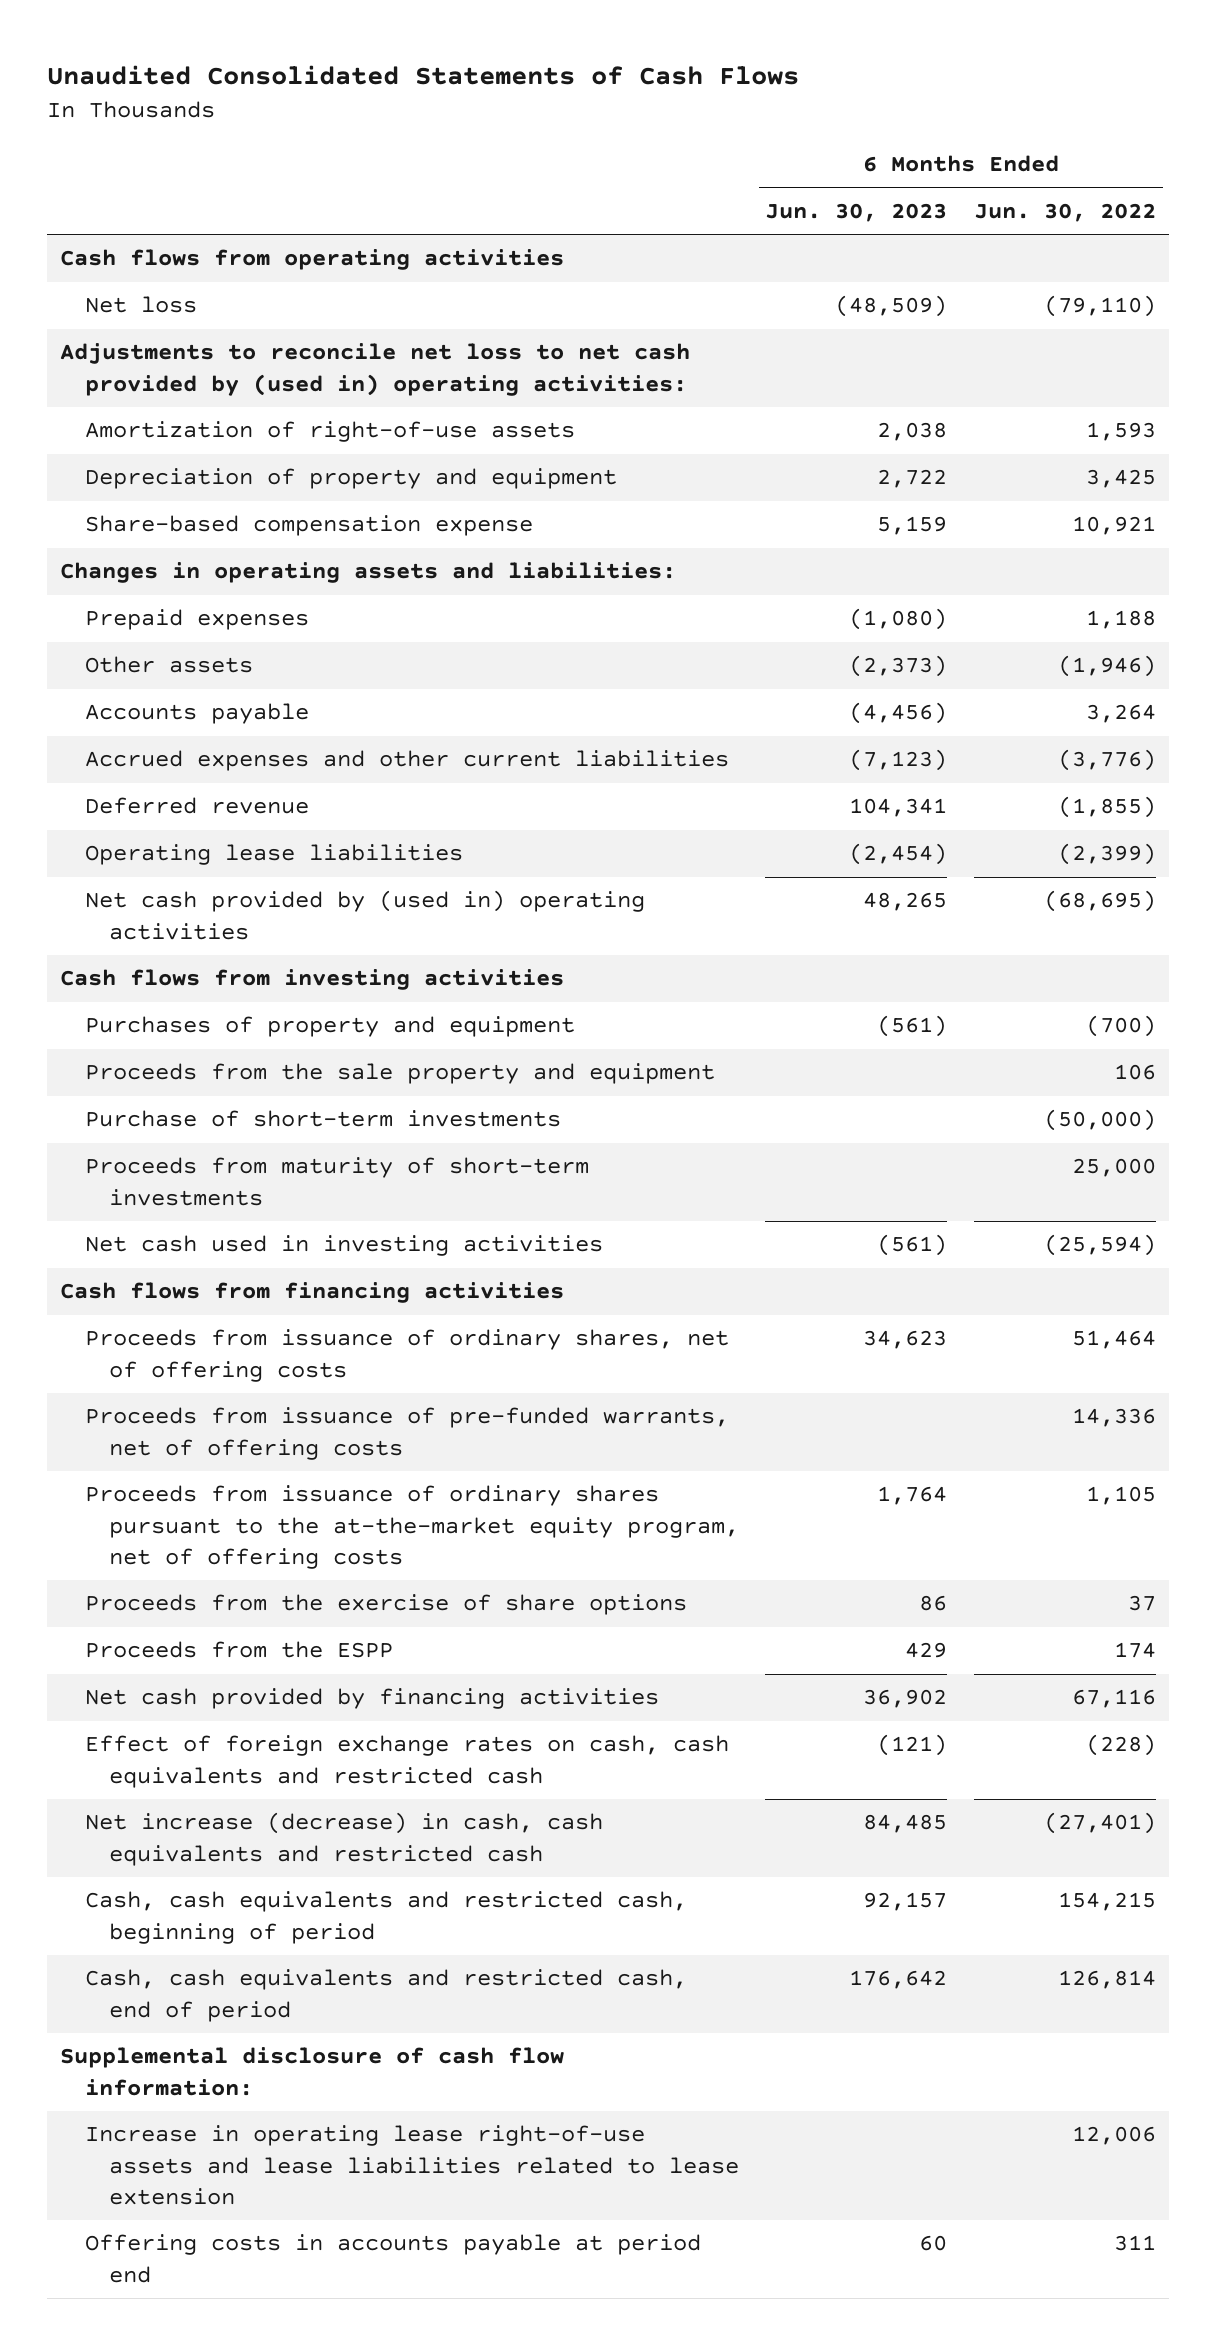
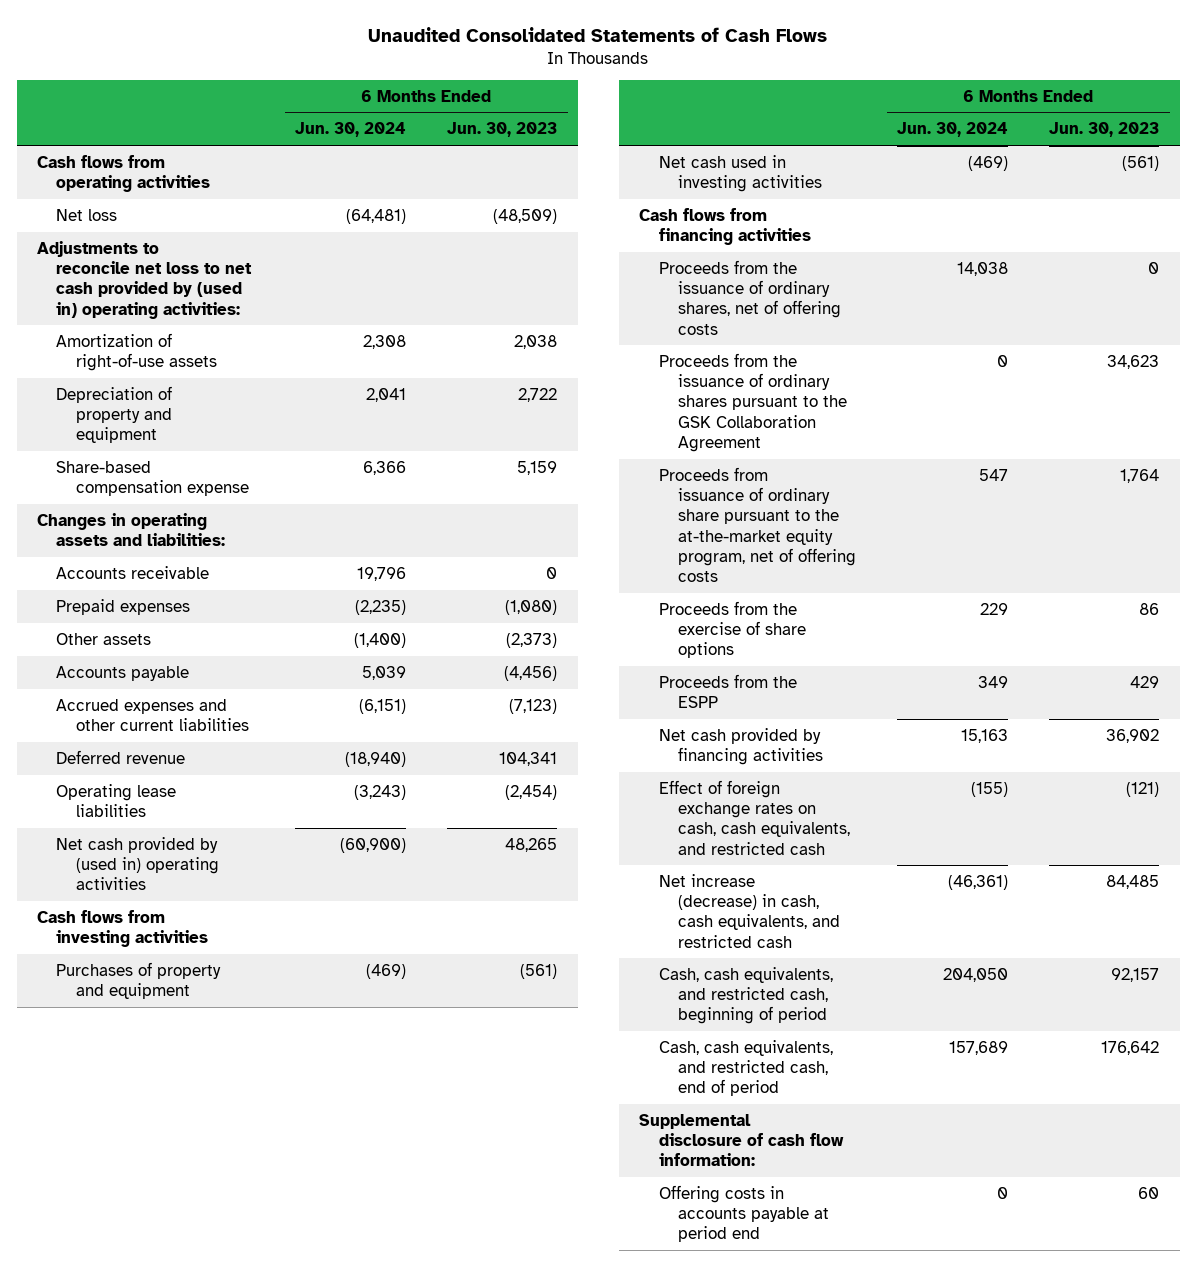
- | 6 Months Ended Jun. 30, 2023 | 6 Months Ended Jun. 30, 2022
+ | 6 Months Ended Jun. 30, 2024 | 6 Months Ended Jun. 30, 2023
+ Accounts receivable | 19,796 | 0
- Proceeds from the sale property and equipment | | 106
- Purchase of short-term investments | | (50,000)
- Proceeds from maturity of short-term investments | | 25,000
- Proceeds from issuance of ordinary shares, net of offering costs | 34,623 | 51,464
- Proceeds from issuance of pre-funded warrants, net of offering costs | | 14,336
- Proceeds from issuance of ordinary shares pursuant to the at-the-market equity program, net of offering costs | 1,764 | 1,105
+ Proceeds from the issuance of ordinary shares, net of offering costs | 14,038 | 0
+ Proceeds from the issuance of ordinary shares pursuant to the GSK Collaboration Agreement | 0 | 34,623
+ Proceeds from issuance of ordinary share pursuant to the at-the-market equity program, net of offering costs | 547 | 1,764
- Effect of foreign exchange rates on cash, cash equivalents and restricted cash | (121) | (228)
- Net increase (decrease) in cash, cash equivalents and restricted cash | 84,485 | (27,401)
- Cash, cash equivalents and restricted cash, beginning of period | 92,157 | 154,215
- Cash, cash equivalents and restricted cash, end of period | 176,642 | 126,814
+ Effect of foreign exchange rates on cash, cash equivalents, and restricted cash | (155) | (121)
+ Net increase (decrease) in cash, cash equivalents, and restricted cash | (46,361) | 84,485
+ Cash, cash equivalents, and restricted cash, beginning of period | 204,050 | 92,157
+ Cash, cash equivalents, and restricted cash, end of period | 157,689 | 176,642
- Increase in operating lease right-of-use assets and lease liabilities related to lease extension | | 12,006

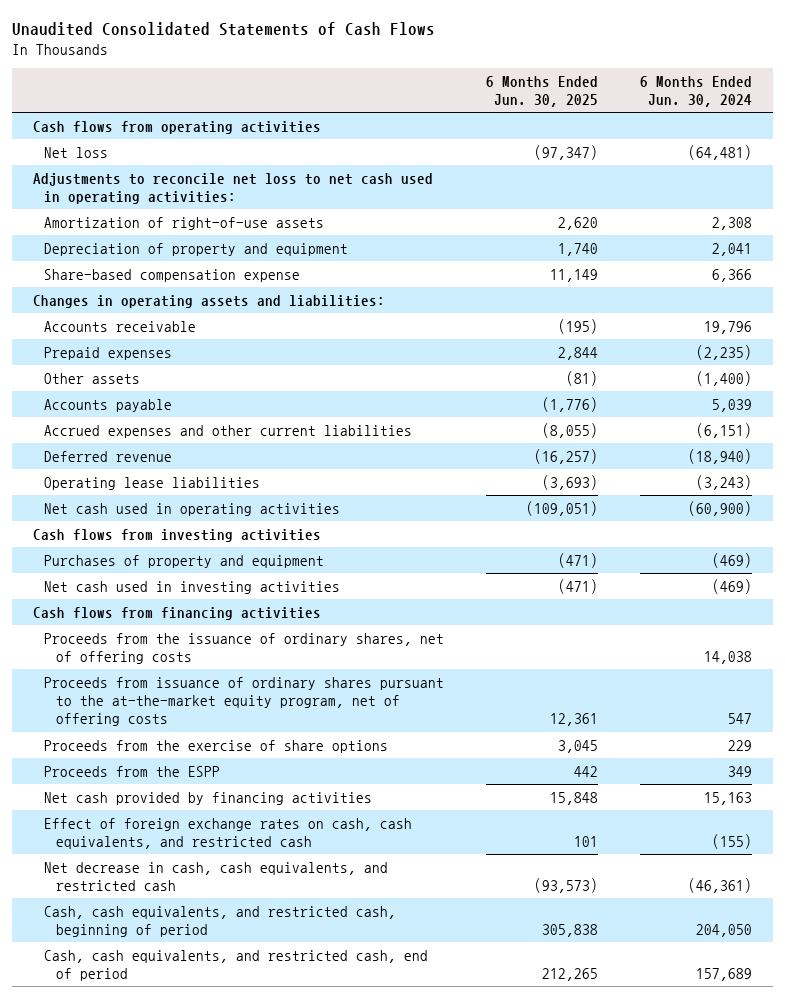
- | 6 Months Ended Jun. 30, 2024 | 6 Months Ended Jun. 30, 2023
+ | 6 Months Ended Jun. 30, 2025 | 6 Months Ended Jun. 30, 2024
- Adjustments to reconcile net loss to net cash provided by (used in) operating activities:
+ Adjustments to reconcile net loss to net cash used in operating activities:
- Net cash provided by (used in) operating activities | (60,900) | 48,265
+ Net cash used in operating activities | (109,051) | (60,900)
- Proceeds from the issuance of ordinary shares pursuant to the GSK Collaboration Agreement | 0 | 34,623
- Proceeds from issuance of ordinary share pursuant to the at-the-market equity program, net of offering costs | 547 | 1,764
+ Proceeds from issuance of ordinary shares pursuant to the at-the-market equity program, net of offering costs | 12,361 | 547
- Net increase (decrease) in cash, cash equivalents, and restricted cash | (46,361) | 84,485
+ Net decrease in cash, cash equivalents, and restricted cash | (93,573) | (46,361)
- Supplemental disclosure of cash flow information:
- Offering costs in accounts payable at period end | 0 | 60

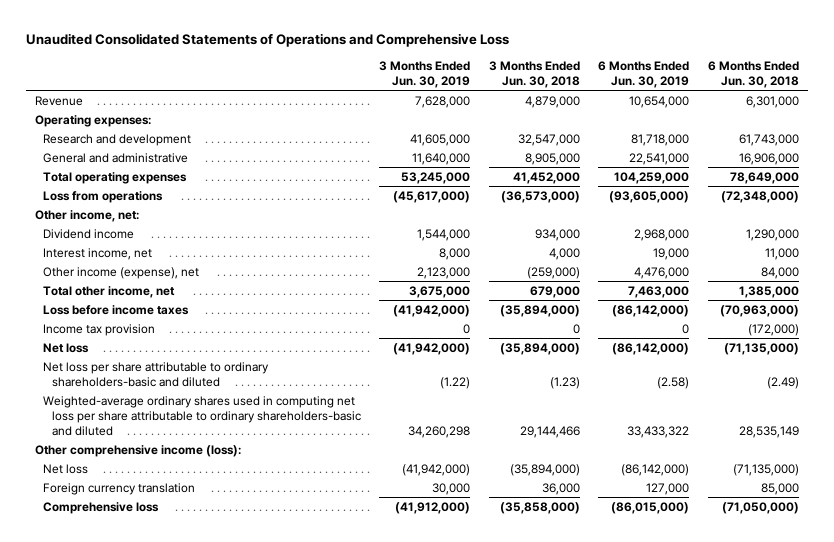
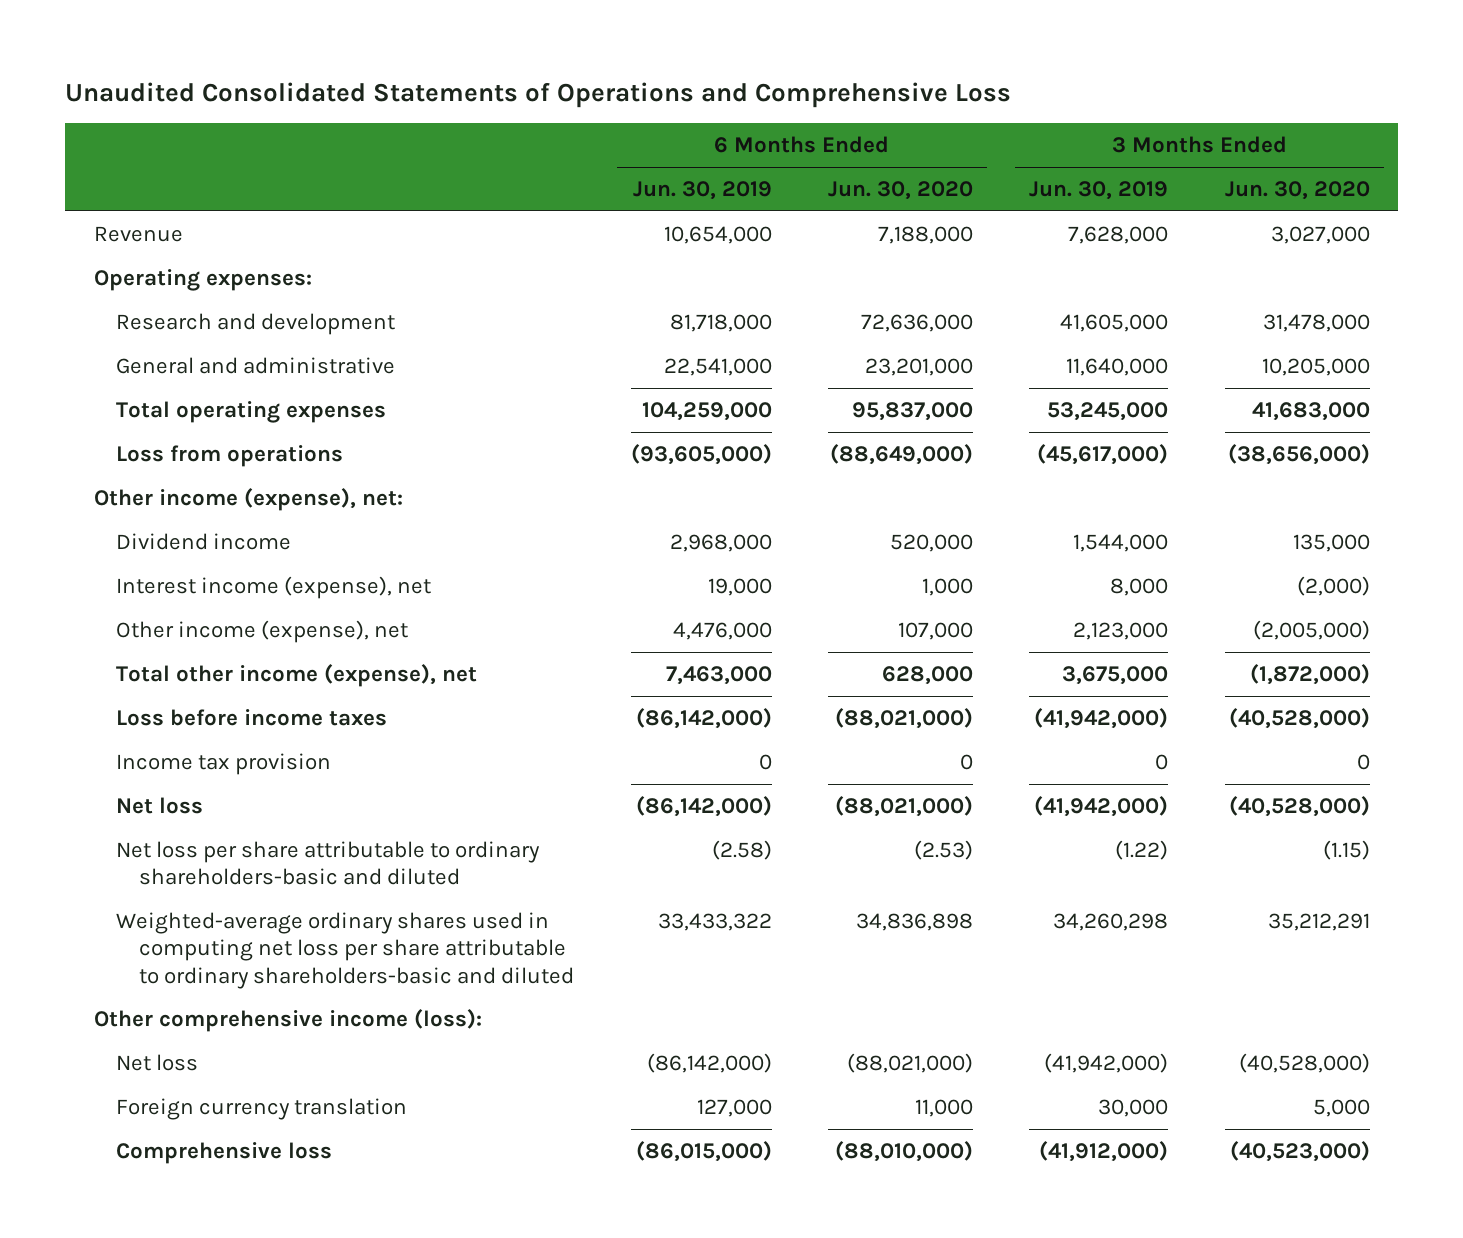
- | 3 Months Ended Jun. 30, 2019 | 3 Months Ended Jun. 30, 2018 | 6 Months Ended Jun. 30, 2019 | 6 Months Ended Jun. 30, 2018
+ | 6 Months Ended Jun. 30, 2019 | 6 Months Ended Jun. 30, 2020 | 3 Months Ended Jun. 30, 2019 | 3 Months Ended Jun. 30, 2020
- Other income, net:
+ Other income (expense), net:
- Interest income, net | 8,000 | 4,000 | 19,000 | 11,000
+ Interest income (expense), net | 19,000 | 1,000 | 8,000 | (2,000)
- Total other income, net | 3,675,000 | 679,000 | 7,463,000 | 1,385,000
+ Total other income (expense), net | 7,463,000 | 628,000 | 3,675,000 | (1,872,000)

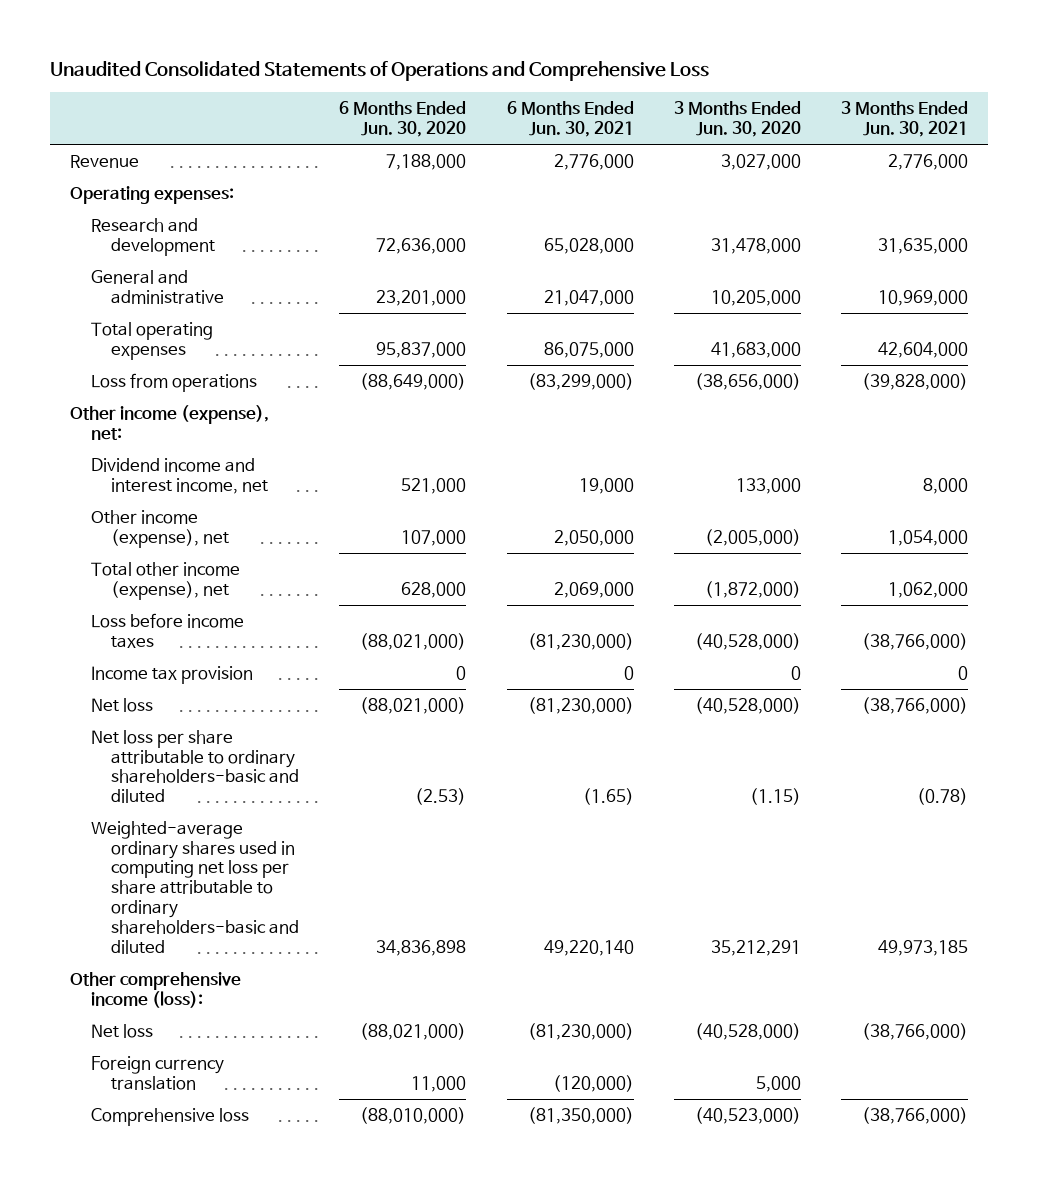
- | 6 Months Ended Jun. 30, 2019 | 6 Months Ended Jun. 30, 2020 | 3 Months Ended Jun. 30, 2019 | 3 Months Ended Jun. 30, 2020
+ | 6 Months Ended Jun. 30, 2020 | 6 Months Ended Jun. 30, 2021 | 3 Months Ended Jun. 30, 2020 | 3 Months Ended Jun. 30, 2021
- Dividend income | 2,968,000 | 520,000 | 1,544,000 | 135,000
- Interest income (expense), net | 19,000 | 1,000 | 8,000 | (2,000)
+ Dividend income and interest income, net | 521,000 | 19,000 | 133,000 | 8,000

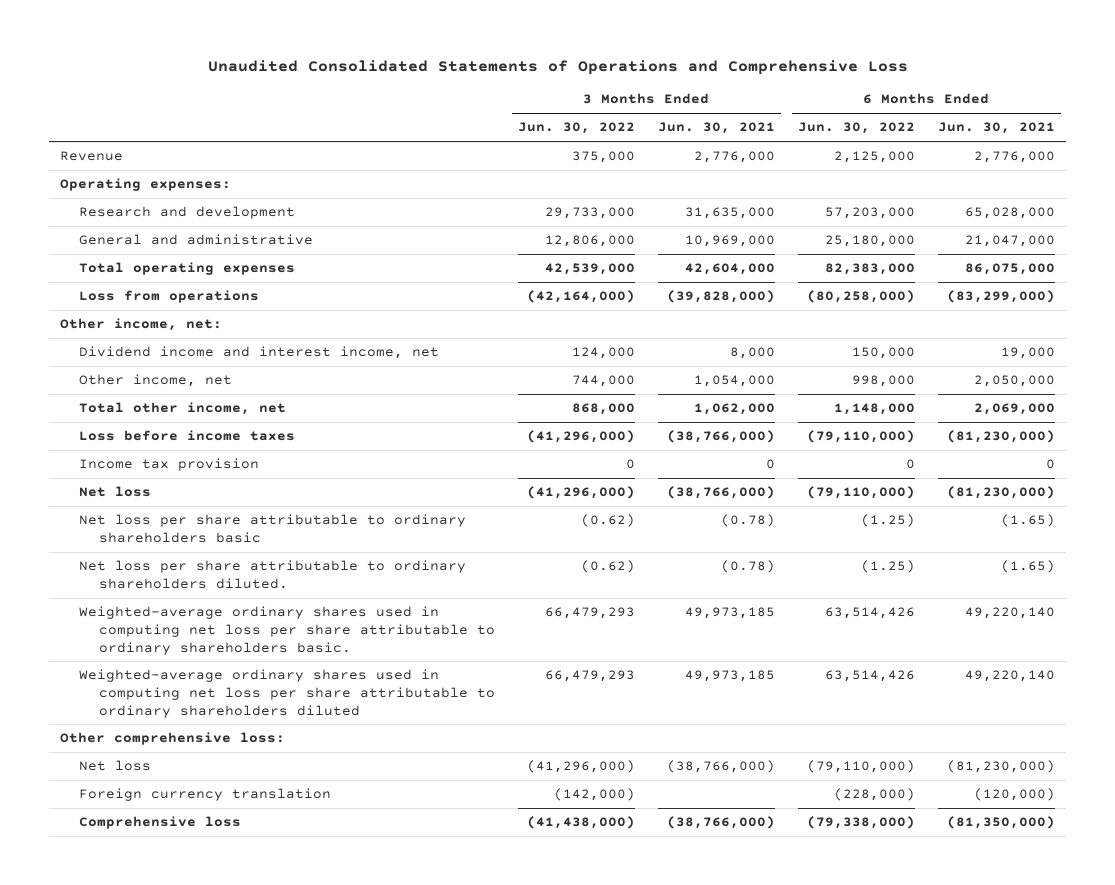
- | 6 Months Ended Jun. 30, 2020 | 6 Months Ended Jun. 30, 2021 | 3 Months Ended Jun. 30, 2020 | 3 Months Ended Jun. 30, 2021
+ | 3 Months Ended Jun. 30, 2022 | 3 Months Ended Jun. 30, 2021 | 6 Months Ended Jun. 30, 2022 | 6 Months Ended Jun. 30, 2021
- Other income (expense), net:
+ Other income, net:
- Other income (expense), net | 107,000 | 2,050,000 | (2,005,000) | 1,054,000
- Total other income (expense), net | 628,000 | 2,069,000 | (1,872,000) | 1,062,000
+ Other income, net | 744,000 | 1,054,000 | 998,000 | 2,050,000
+ Total other income, net | 868,000 | 1,062,000 | 1,148,000 | 2,069,000
- Net loss per share attributable to ordinary shareholders-basic and diluted | (2.53) | (1.65) | (1.15) | (0.78)
- Weighted-average ordinary shares used in computing net loss per share attributable to ordinary shareholders-basic and diluted | 34,836,898 | 49,220,140 | 35,212,291 | 49,973,185
- Other comprehensive income (loss):
+ Net loss per share attributable to ordinary shareholders basic | (0.62) | (0.78) | (1.25) | (1.65)
+ Net loss per share attributable to ordinary shareholders diluted. | (0.62) | (0.78) | (1.25) | (1.65)
+ Weighted-average ordinary shares used in computing net loss per share attributable to ordinary shareholders basic. | 66,479,293 | 49,973,185 | 63,514,426 | 49,220,140
+ Weighted-average ordinary shares used in computing net loss per share attributable to ordinary shareholders diluted | 66,479,293 | 49,973,185 | 63,514,426 | 49,220,140
+ Other comprehensive loss:

